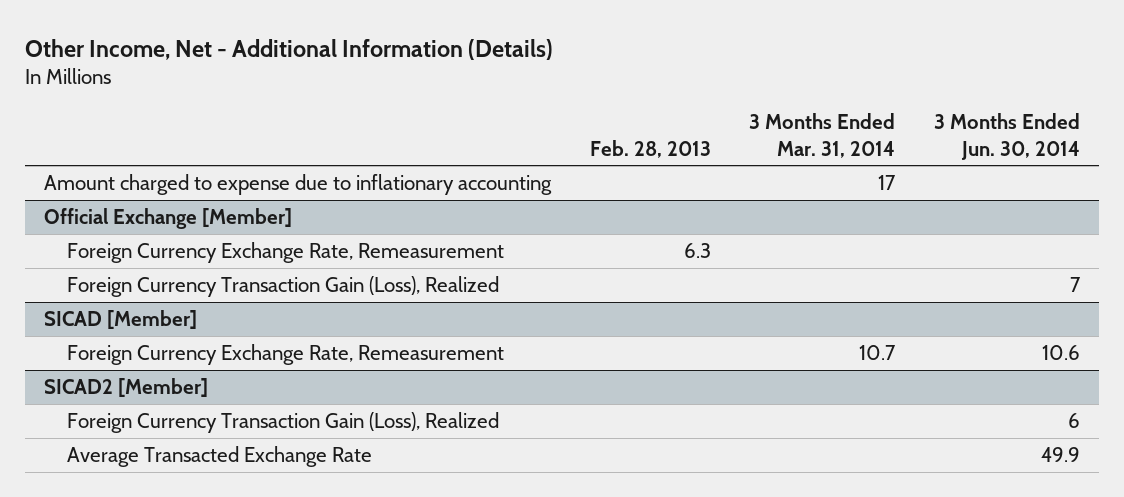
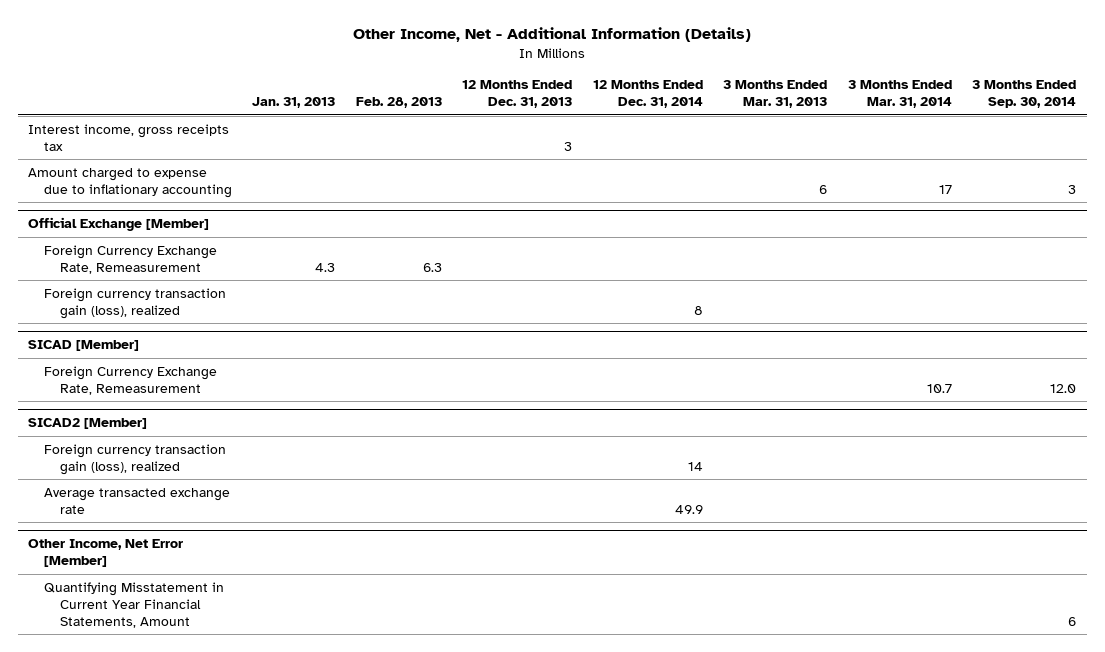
- | Feb. 28, 2013 | 3 Months Ended Mar. 31, 2014 | 3 Months Ended Jun. 30, 2014
+ | Jan. 31, 2013 | Feb. 28, 2013 | 12 Months Ended Dec. 31, 2013 | 12 Months Ended Dec. 31, 2014 | 3 Months Ended Mar. 31, 2013 | 3 Months Ended Mar. 31, 2014 | 3 Months Ended Sep. 30, 2014
+ Interest income, gross receipts tax | | | 3 | | | |
@ Official Exchange [Member]
- Foreign Currency Transaction Gain (Loss), Realized | | | 7
+ Foreign currency transaction gain (loss), realized | | | | 8 | | |
@ SICAD2 [Member]
- Foreign Currency Transaction Gain (Loss), Realized | | | 6
- Average Transacted Exchange Rate | | | 49.9
+ Foreign currency transaction gain (loss), realized | | | | 14 | | |
+ Average transacted exchange rate | | | | 49.9 | | |
+ Other Income, Net Error [Member]
+ Quantifying Misstatement in Current Year Financial Statements, Amount | | | | | | | 6

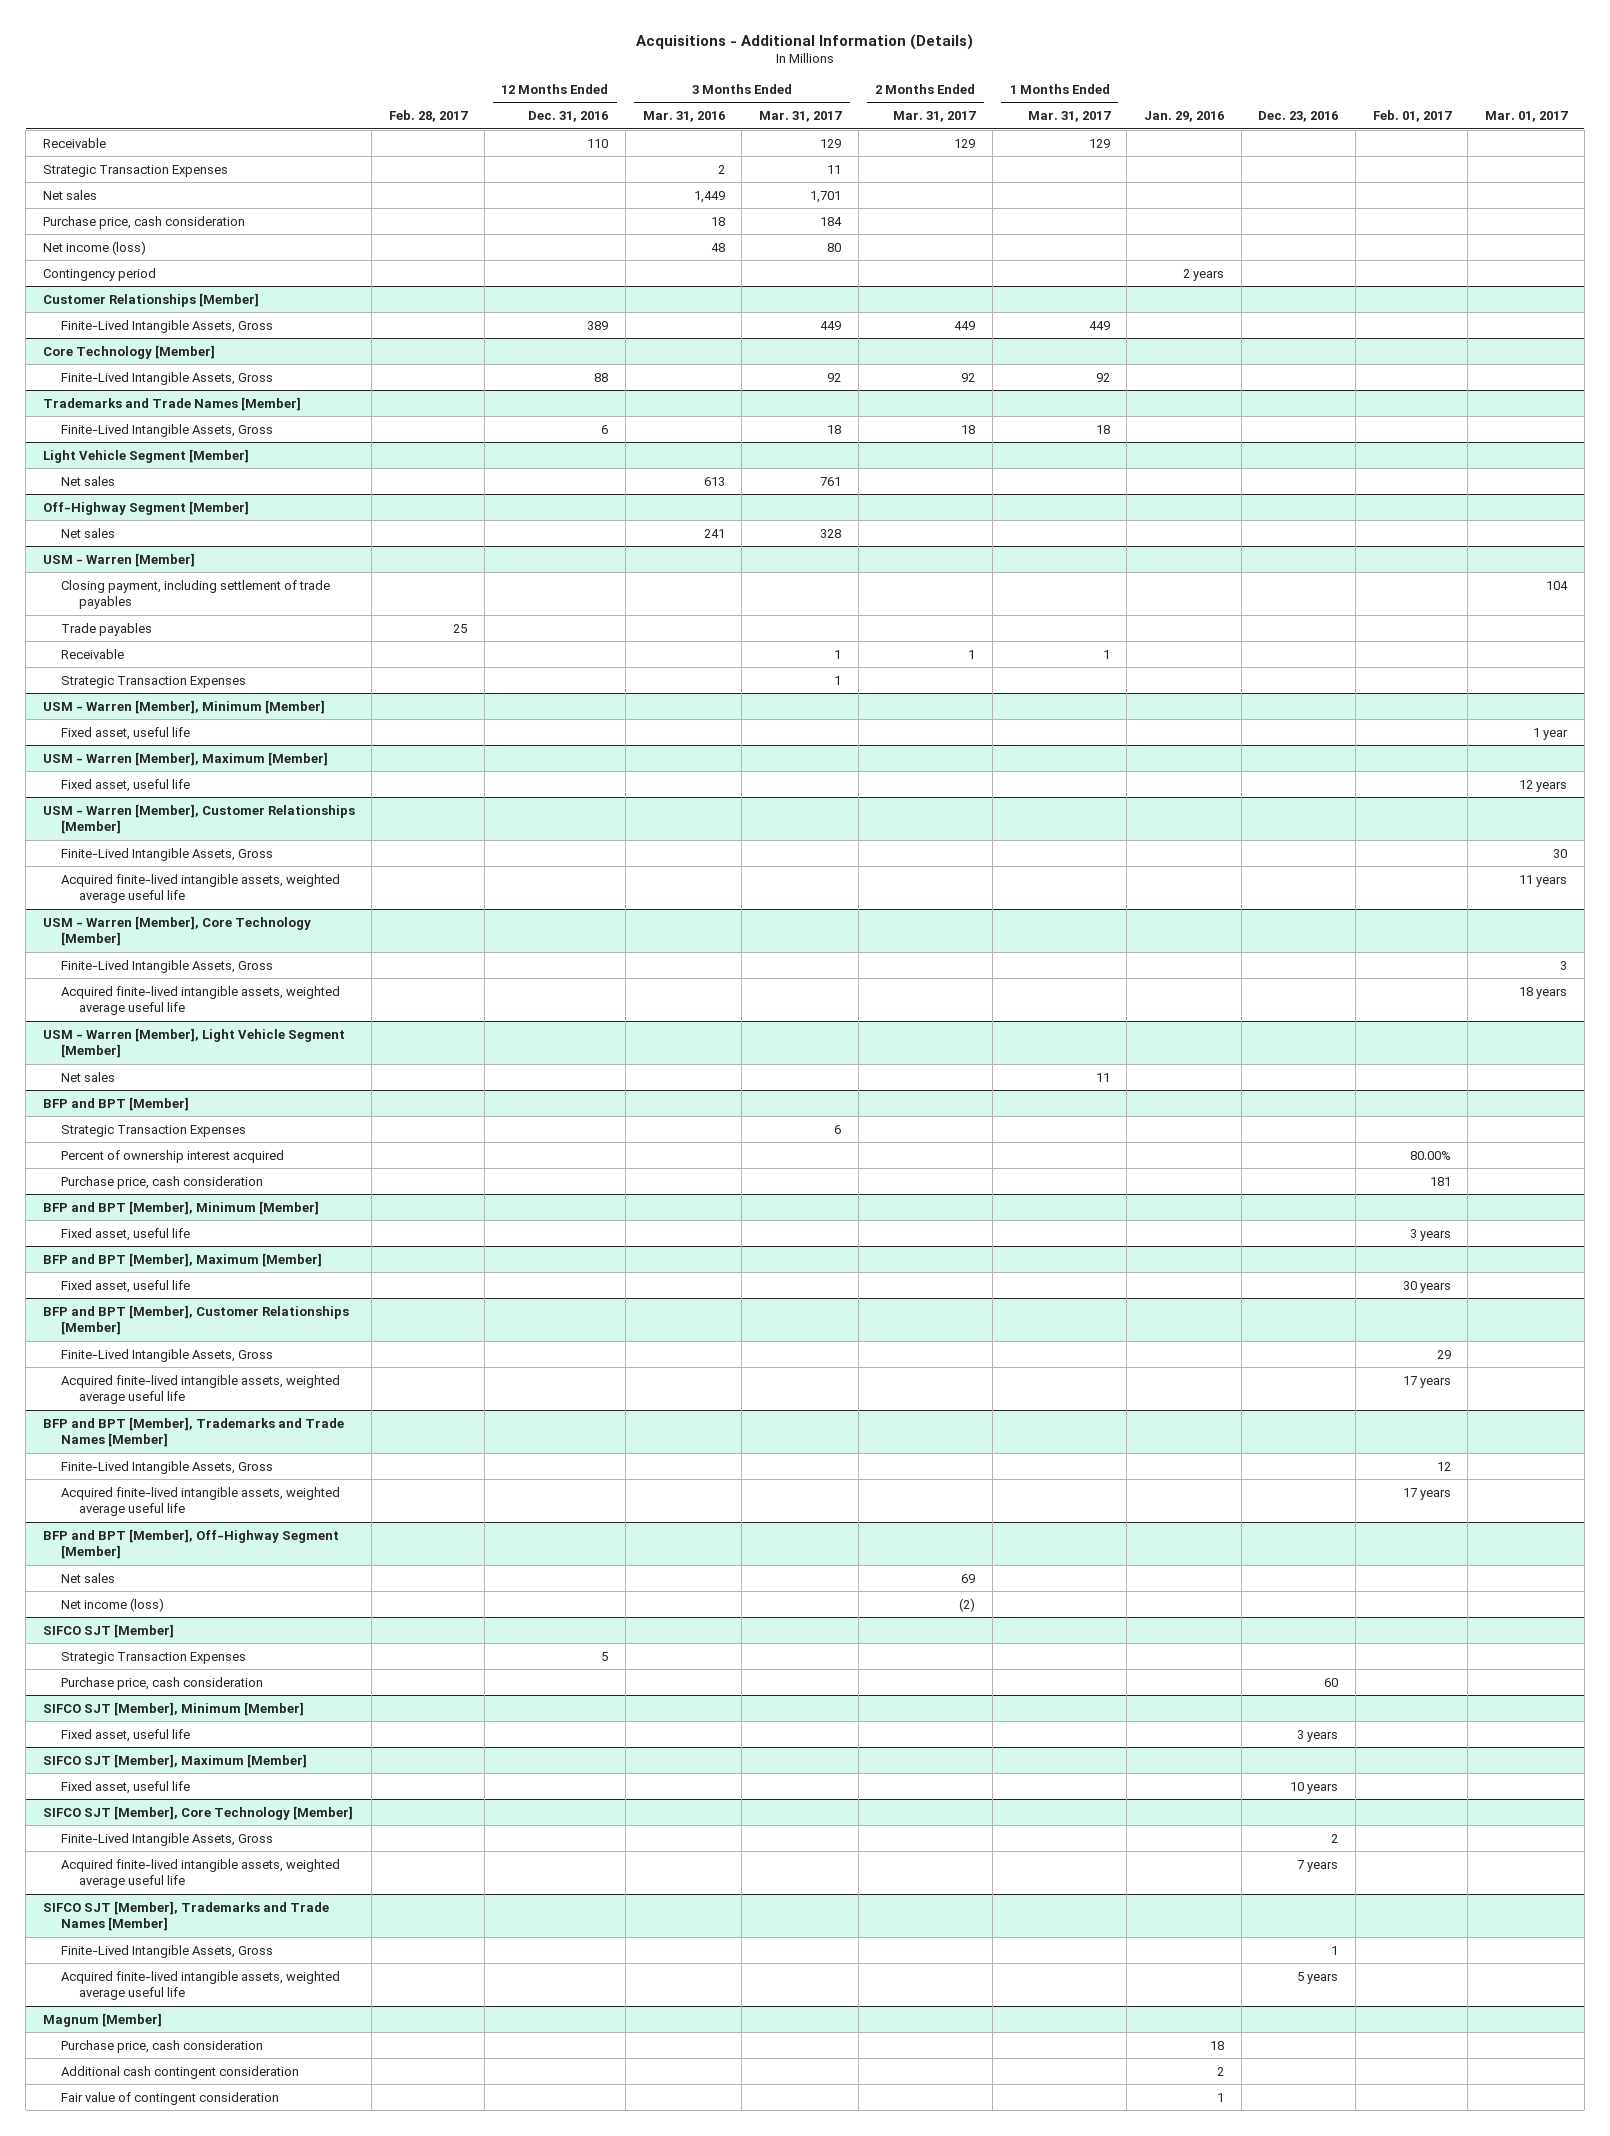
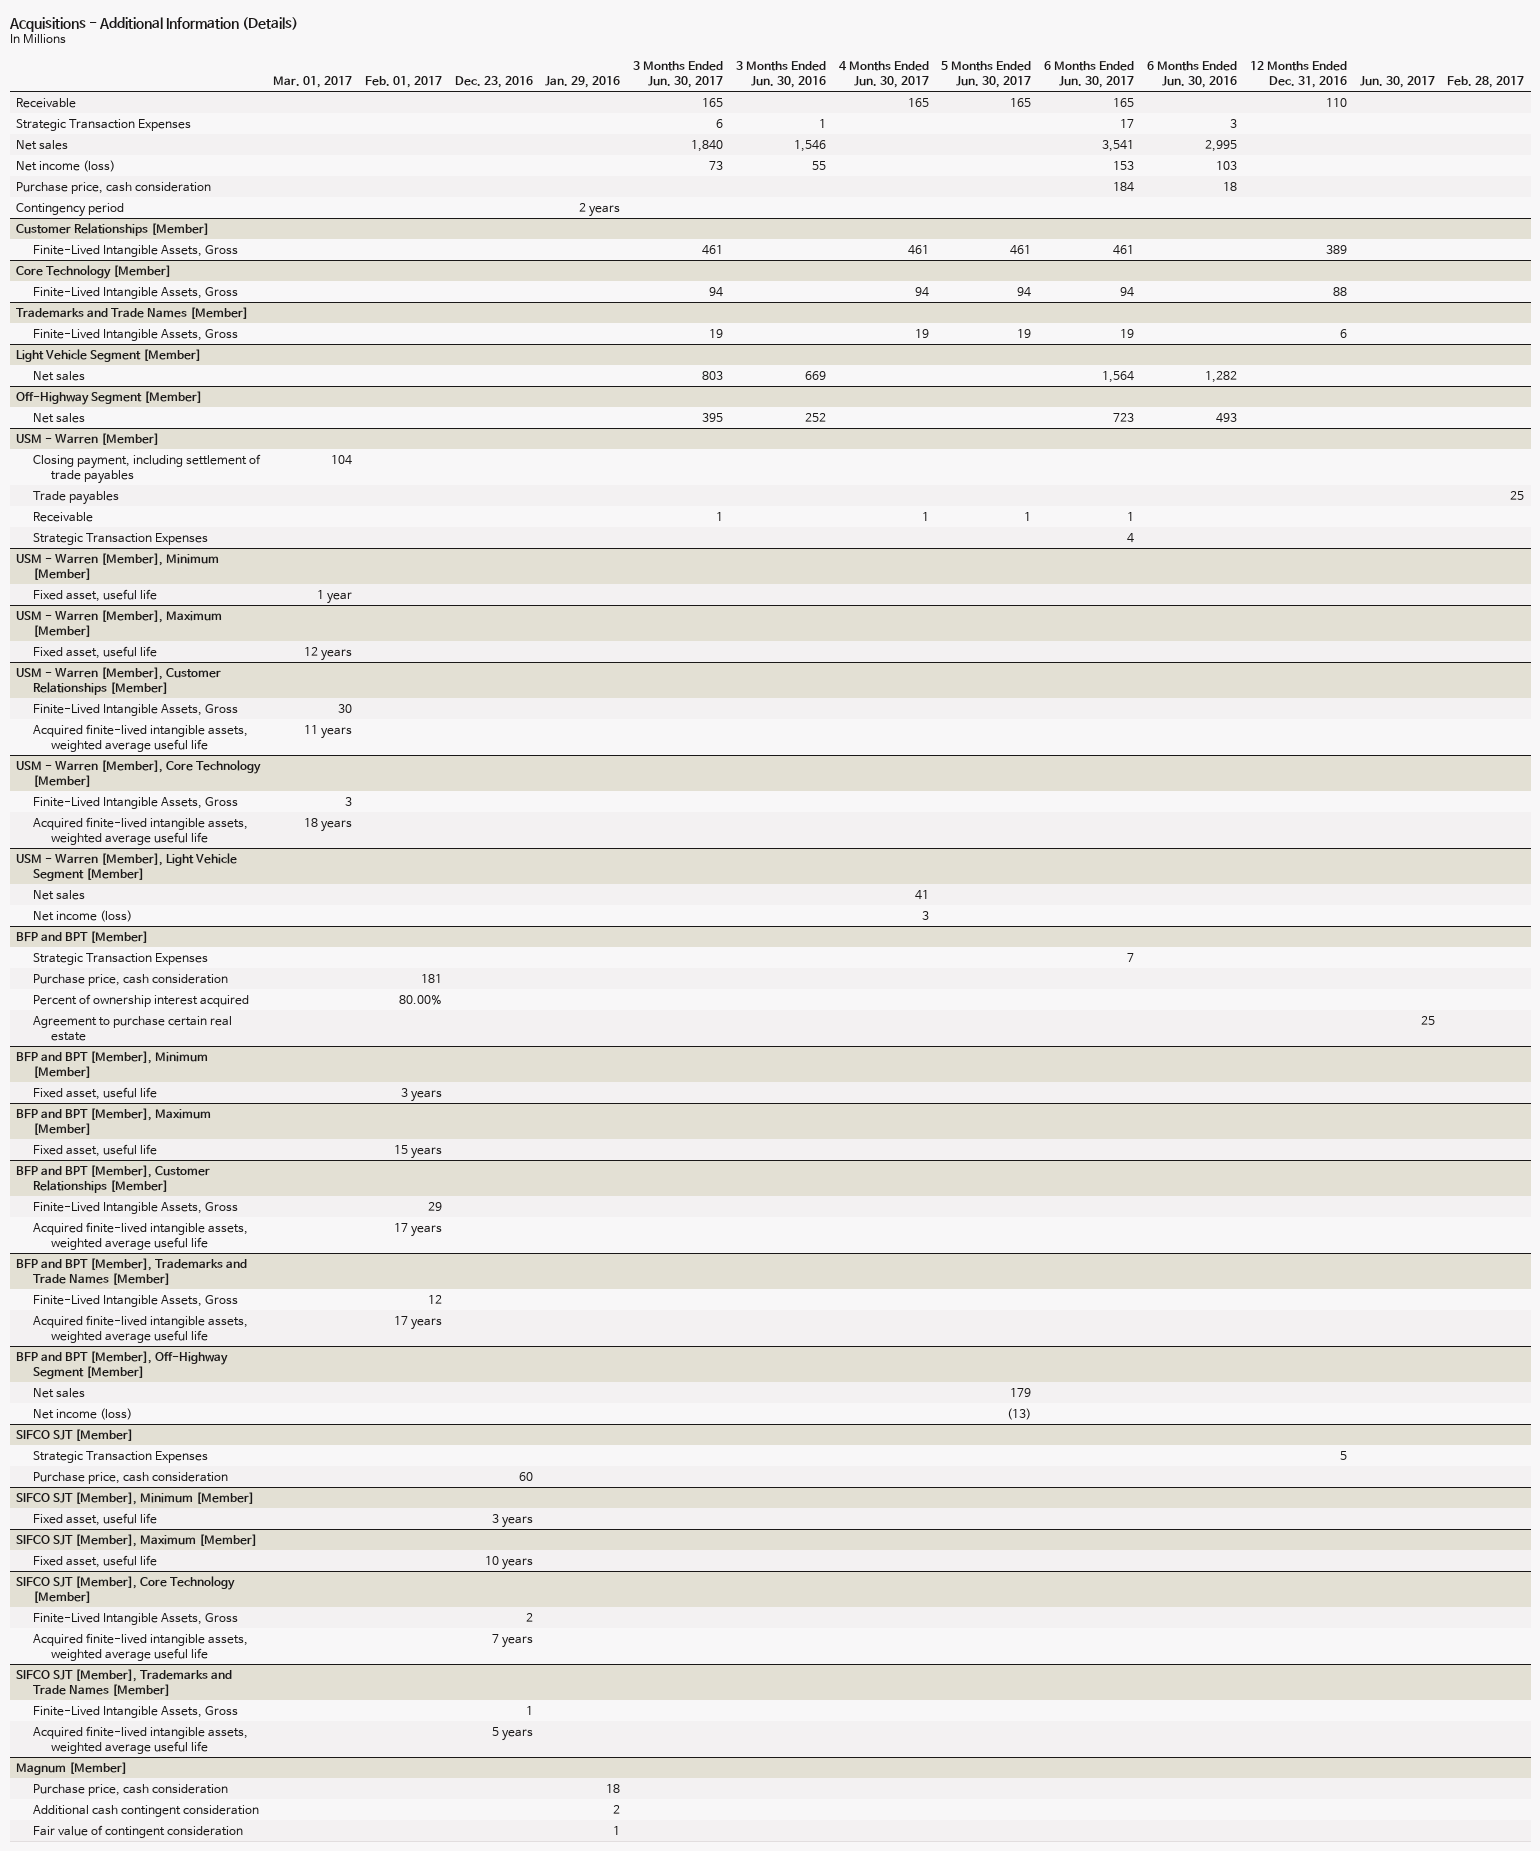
- | Feb. 28, 2017 | 12 Months Ended Dec. 31, 2016 | 3 Months Ended Mar. 31, 2016 | 3 Months Ended Mar. 31, 2017 | 2 Months Ended Mar. 31, 2017 | 1 Months Ended Mar. 31, 2017 | Jan. 29, 2016 | Dec. 23, 2016 | Feb. 01, 2017 | Mar. 01, 2017
+ | Mar. 01, 2017 | Feb. 01, 2017 | Dec. 23, 2016 | Jan. 29, 2016 | 3 Months Ended Jun. 30, 2017 | 3 Months Ended Jun. 30, 2016 | 4 Months Ended Jun. 30, 2017 | 5 Months Ended Jun. 30, 2017 | 6 Months Ended Jun. 30, 2017 | 6 Months Ended Jun. 30, 2016 | 12 Months Ended Dec. 31, 2016 | Jun. 30, 2017 | Feb. 28, 2017
moved down: Purchase price, cash consideration | | | | | | | | | 184 | 18 | | |
@ USM - Warren [Member], Light Vehicle Segment [Member]
+ Net income (loss) | | | | | | | 3 | | | | | |
@ BFP and BPT [Member]
moved down: Percent of ownership interest acquired | | 80.00% | | | | | | | | | | |
+ Agreement to purchase certain real estate | | | | | | | | | | | | 25 |
@ BFP and BPT [Member], Maximum [Member]
- Fixed asset, useful life | | | | | | | | | 30 years |
+ Fixed asset, useful life | | 15 years | | | | | | | | | | |

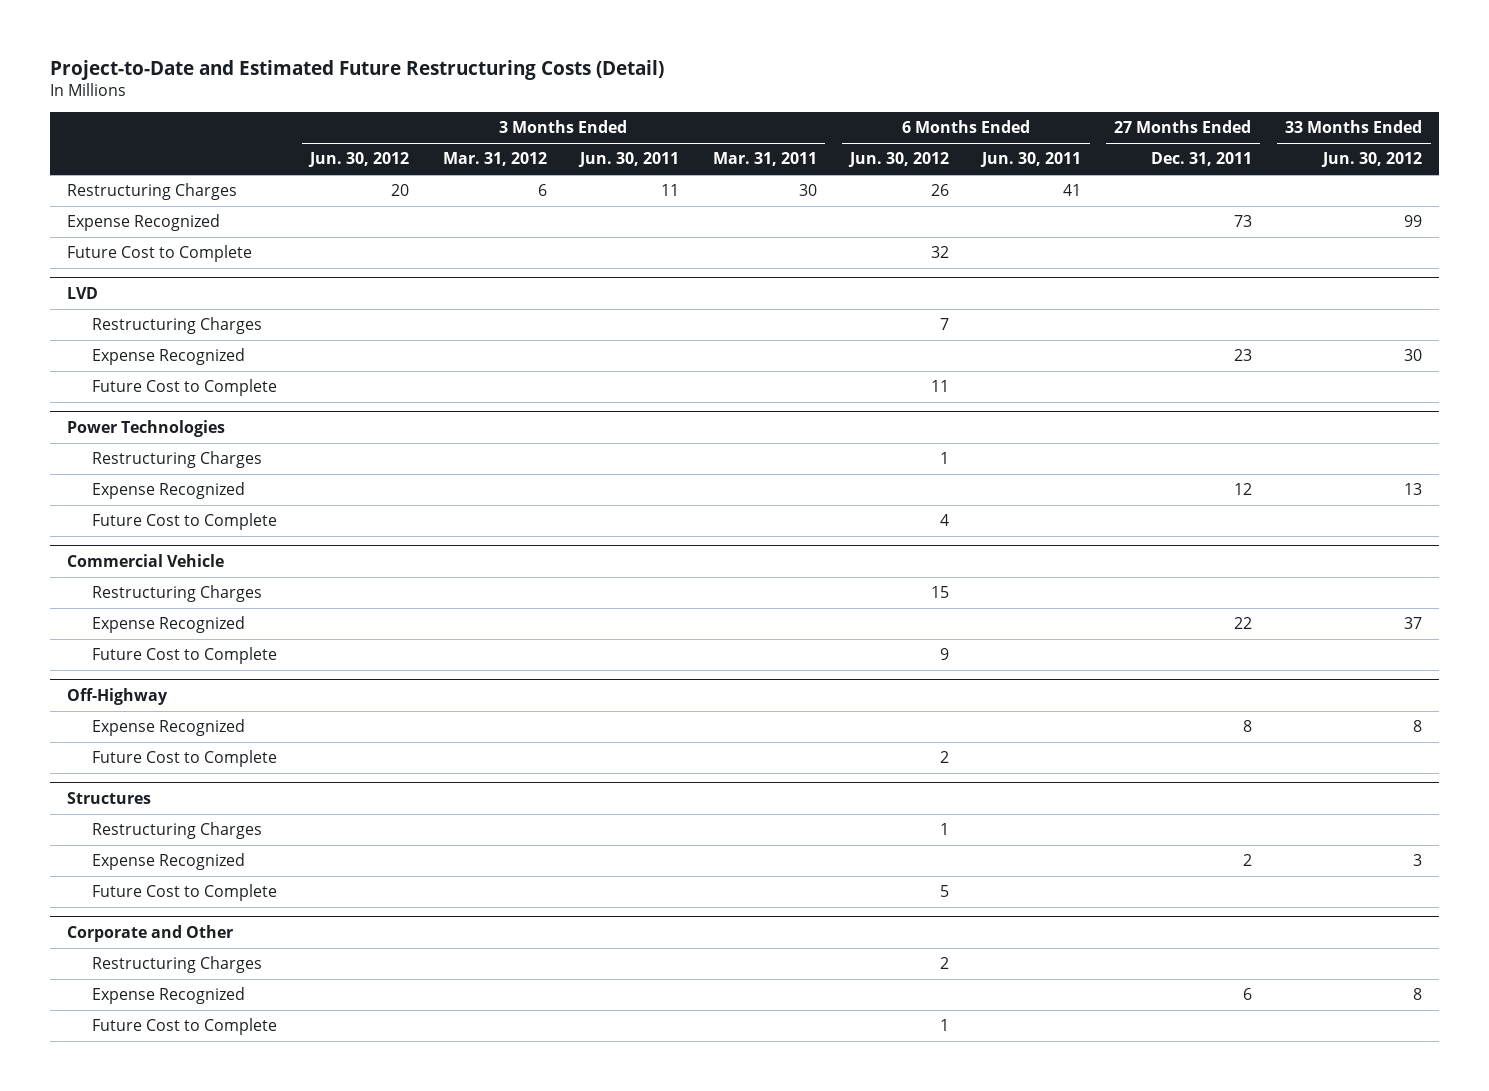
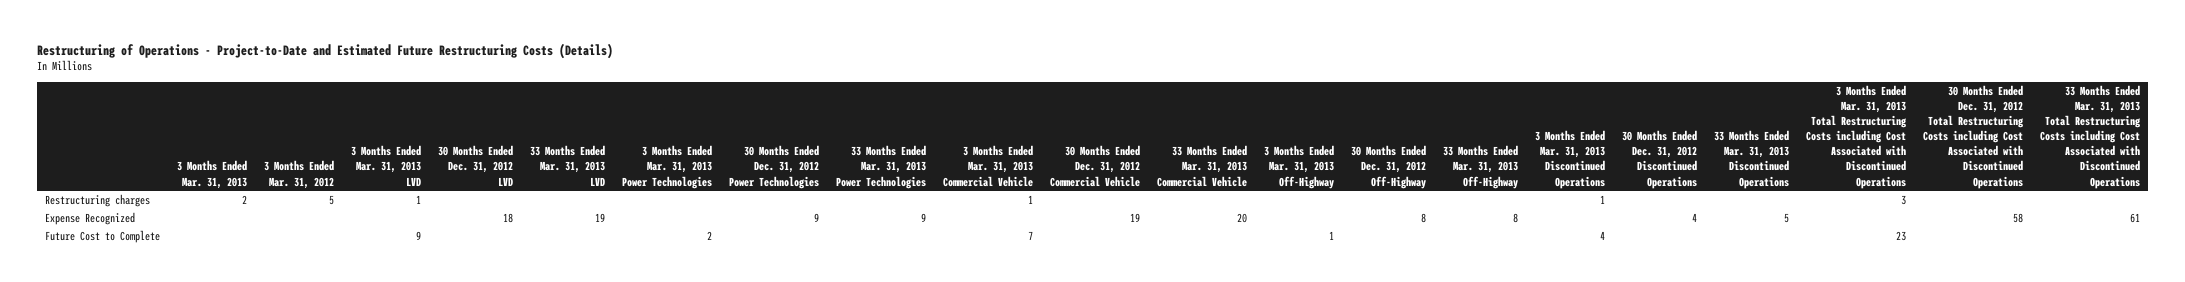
- Project-to-Date and Estimated Future Restructuring Costs (Detail)
+ Restructuring of Operations - Project-to-Date and Estimated Future Restructuring Costs (Details)
- | 3 Months Ended Jun. 30, 2012 | 3 Months Ended Mar. 31, 2012 | 3 Months Ended Jun. 30, 2011 | 3 Months Ended Mar. 31, 2011 | 6 Months Ended Jun. 30, 2012 | 6 Months Ended Jun. 30, 2011 | 27 Months Ended Dec. 31, 2011 | 33 Months Ended Jun. 30, 2012
+ | 3 Months Ended Mar. 31, 2013 | 3 Months Ended Mar. 31, 2012 | 3 Months Ended Mar. 31, 2013 LVD | 30 Months Ended Dec. 31, 2012 LVD | 33 Months Ended Mar. 31, 2013 LVD | 3 Months Ended Mar. 31, 2013 Power Technologies | 30 Months Ended Dec. 31, 2012 Power Technologies | 33 Months Ended Mar. 31, 2013 Power Technologies | 3 Months Ended Mar. 31, 2013 Commercial Vehicle | 30 Months Ended Dec. 31, 2012 Commercial Vehicle | 33 Months Ended Mar. 31, 2013 Commercial Vehicle | 3 Months Ended Mar. 31, 2013 Off-Highway | 30 Months Ended Dec. 31, 2012 Off-Highway | 33 Months Ended Mar. 31, 2013 Off-Highway | 3 Months Ended Mar. 31, 2013 Discontinued Operations | 30 Months Ended Dec. 31, 2012 Discontinued Operations | 33 Months Ended Mar. 31, 2013 Discontinued Operations | 3 Months Ended Mar. 31, 2013 Total Restructuring Costs including Cost Associated with Discontinued Operations | 30 Months Ended Dec. 31, 2012 Total Restructuring Costs including Cost Associated with Discontinued Operations | 33 Months Ended Mar. 31, 2013 Total Restructuring Costs including Cost Associated with Discontinued Operations
- Restructuring Charges | 20 | 6 | 11 | 30 | 26 | 41 | |
+ Restructuring charges | 2 | 5 | 1 | | | | | | 1 | | | | | | 1 | | | 3 | |
- LVD
- Restructuring Charges | | | | | 7 | | |
- Expense Recognized | | | | | | | 23 | 30
- Future Cost to Complete | | | | | 11 | | |
- Power Technologies
- Restructuring Charges | | | | | 1 | | |
- Expense Recognized | | | | | | | 12 | 13
- Future Cost to Complete | | | | | 4 | | |
- Commercial Vehicle
- Restructuring Charges | | | | | 15 | | |
- Expense Recognized | | | | | | | 22 | 37
- Future Cost to Complete | | | | | 9 | | |
- Off-Highway
- Expense Recognized | | | | | | | 8 | 8
- Future Cost to Complete | | | | | 2 | | |
- Structures
- Restructuring Charges | | | | | 1 | | |
- Expense Recognized | | | | | | | 2 | 3
- Future Cost to Complete | | | | | 5 | | |
- Corporate and Other
- Restructuring Charges | | | | | 2 | | |
- Expense Recognized | | | | | | | 6 | 8
- Future Cost to Complete | | | | | 1 | | |

